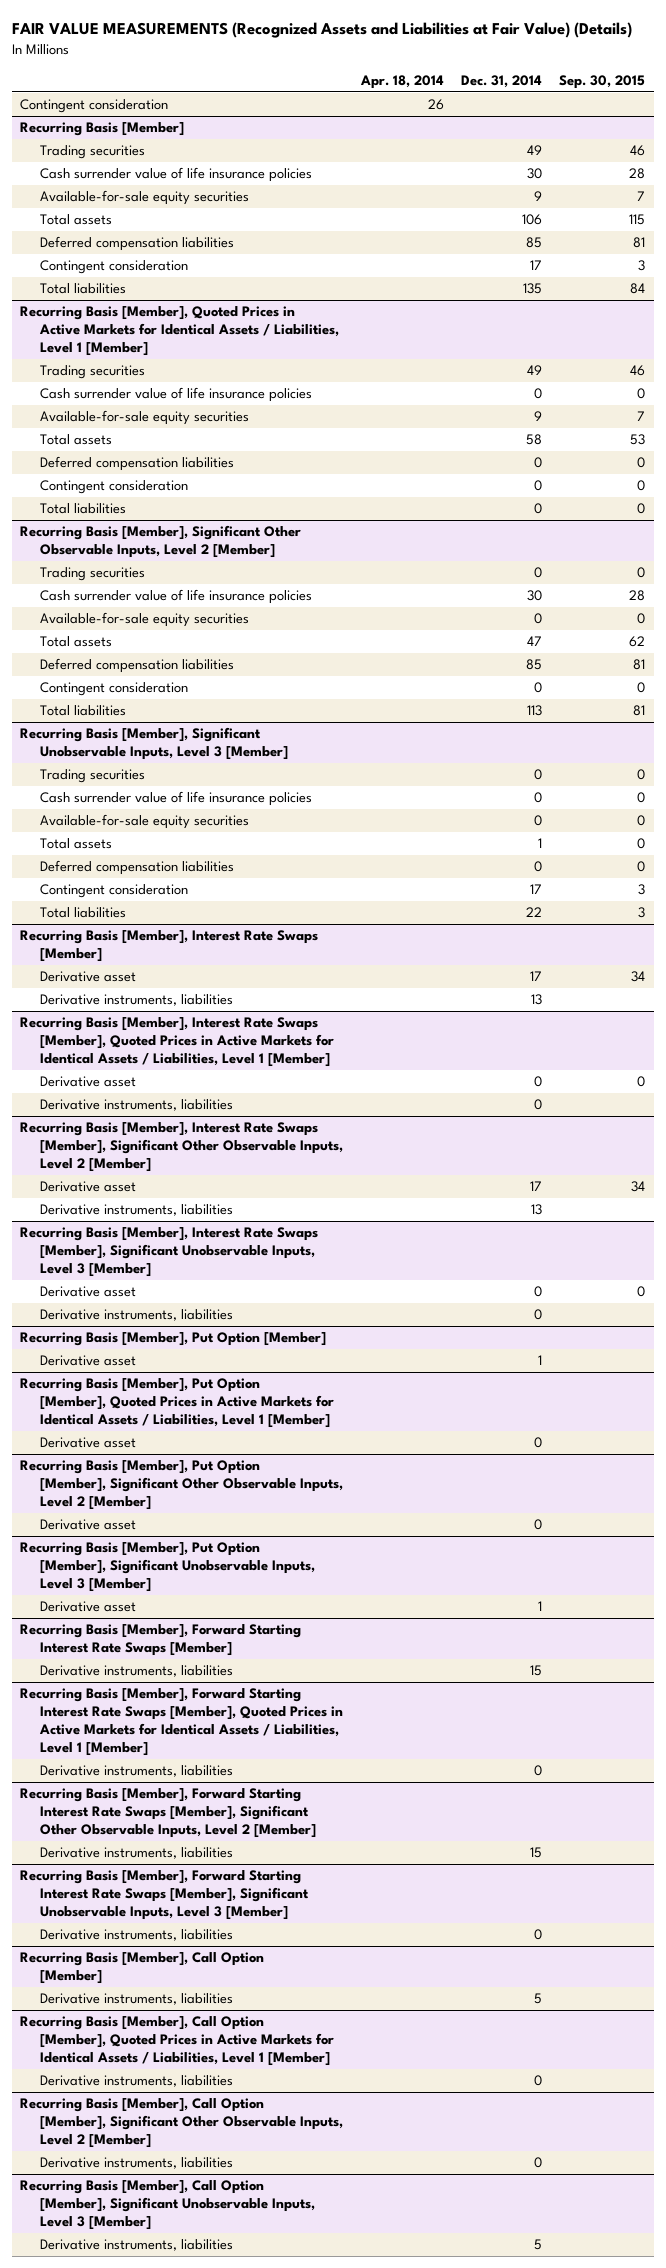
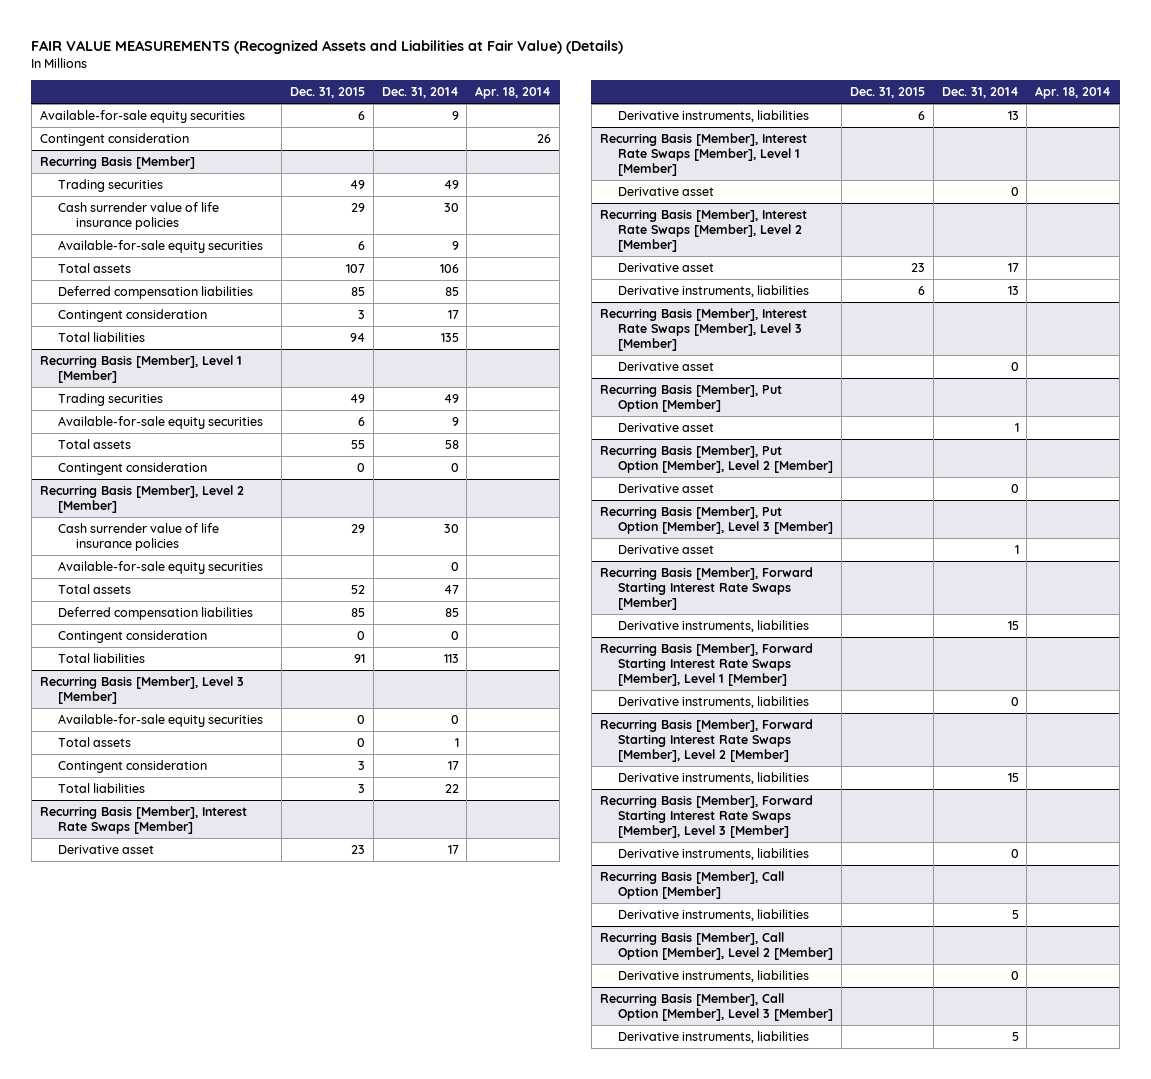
- | Apr. 18, 2014 | Dec. 31, 2014 | Sep. 30, 2015
+ | Dec. 31, 2015 | Dec. 31, 2014 | Apr. 18, 2014
+ Available-for-sale equity securities | 6 | 9 |
- Recurring Basis [Member], Quoted Prices in Active Markets for Identical Assets / Liabilities, Level 1 [Member]
+ Recurring Basis [Member], Level 1 [Member]
- Cash surrender value of life insurance policies | | 0 | 0
- Deferred compensation liabilities | | 0 | 0
- Total liabilities | | 0 | 0
- Recurring Basis [Member], Significant Other Observable Inputs, Level 2 [Member]
- Trading securities | | 0 | 0
+ Recurring Basis [Member], Level 2 [Member]
- Recurring Basis [Member], Significant Unobservable Inputs, Level 3 [Member]
- Trading securities | | 0 | 0
- Cash surrender value of life insurance policies | | 0 | 0
+ Recurring Basis [Member], Level 3 [Member]
- Deferred compensation liabilities | | 0 | 0
- Recurring Basis [Member], Interest Rate Swaps [Member], Quoted Prices in Active Markets for Identical Assets / Liabilities, Level 1 [Member]
+ Recurring Basis [Member], Interest Rate Swaps [Member], Level 1 [Member]
- Derivative instruments, liabilities | | 0 |
- Recurring Basis [Member], Interest Rate Swaps [Member], Significant Other Observable Inputs, Level 2 [Member]
+ Recurring Basis [Member], Interest Rate Swaps [Member], Level 2 [Member]
- Recurring Basis [Member], Interest Rate Swaps [Member], Significant Unobservable Inputs, Level 3 [Member]
+ Recurring Basis [Member], Interest Rate Swaps [Member], Level 3 [Member]
- Derivative instruments, liabilities | | 0 |
- Recurring Basis [Member], Put Option [Member], Quoted Prices in Active Markets for Identical Assets / Liabilities, Level 1 [Member]
- Derivative asset | | 0 |
- Recurring Basis [Member], Put Option [Member], Significant Other Observable Inputs, Level 2 [Member]
+ Recurring Basis [Member], Put Option [Member], Level 2 [Member]
- Recurring Basis [Member], Put Option [Member], Significant Unobservable Inputs, Level 3 [Member]
+ Recurring Basis [Member], Put Option [Member], Level 3 [Member]
- Recurring Basis [Member], Forward Starting Interest Rate Swaps [Member], Quoted Prices in Active Markets for Identical Assets / Liabilities, Level 1 [Member]
+ Recurring Basis [Member], Forward Starting Interest Rate Swaps [Member], Level 1 [Member]
- Recurring Basis [Member], Forward Starting Interest Rate Swaps [Member], Significant Other Observable Inputs, Level 2 [Member]
+ Recurring Basis [Member], Forward Starting Interest Rate Swaps [Member], Level 2 [Member]
- Recurring Basis [Member], Forward Starting Interest Rate Swaps [Member], Significant Unobservable Inputs, Level 3 [Member]
+ Recurring Basis [Member], Forward Starting Interest Rate Swaps [Member], Level 3 [Member]
- Recurring Basis [Member], Call Option [Member], Quoted Prices in Active Markets for Identical Assets / Liabilities, Level 1 [Member]
- Derivative instruments, liabilities | | 0 |
- Recurring Basis [Member], Call Option [Member], Significant Other Observable Inputs, Level 2 [Member]
+ Recurring Basis [Member], Call Option [Member], Level 2 [Member]
- Recurring Basis [Member], Call Option [Member], Significant Unobservable Inputs, Level 3 [Member]
+ Recurring Basis [Member], Call Option [Member], Level 3 [Member]

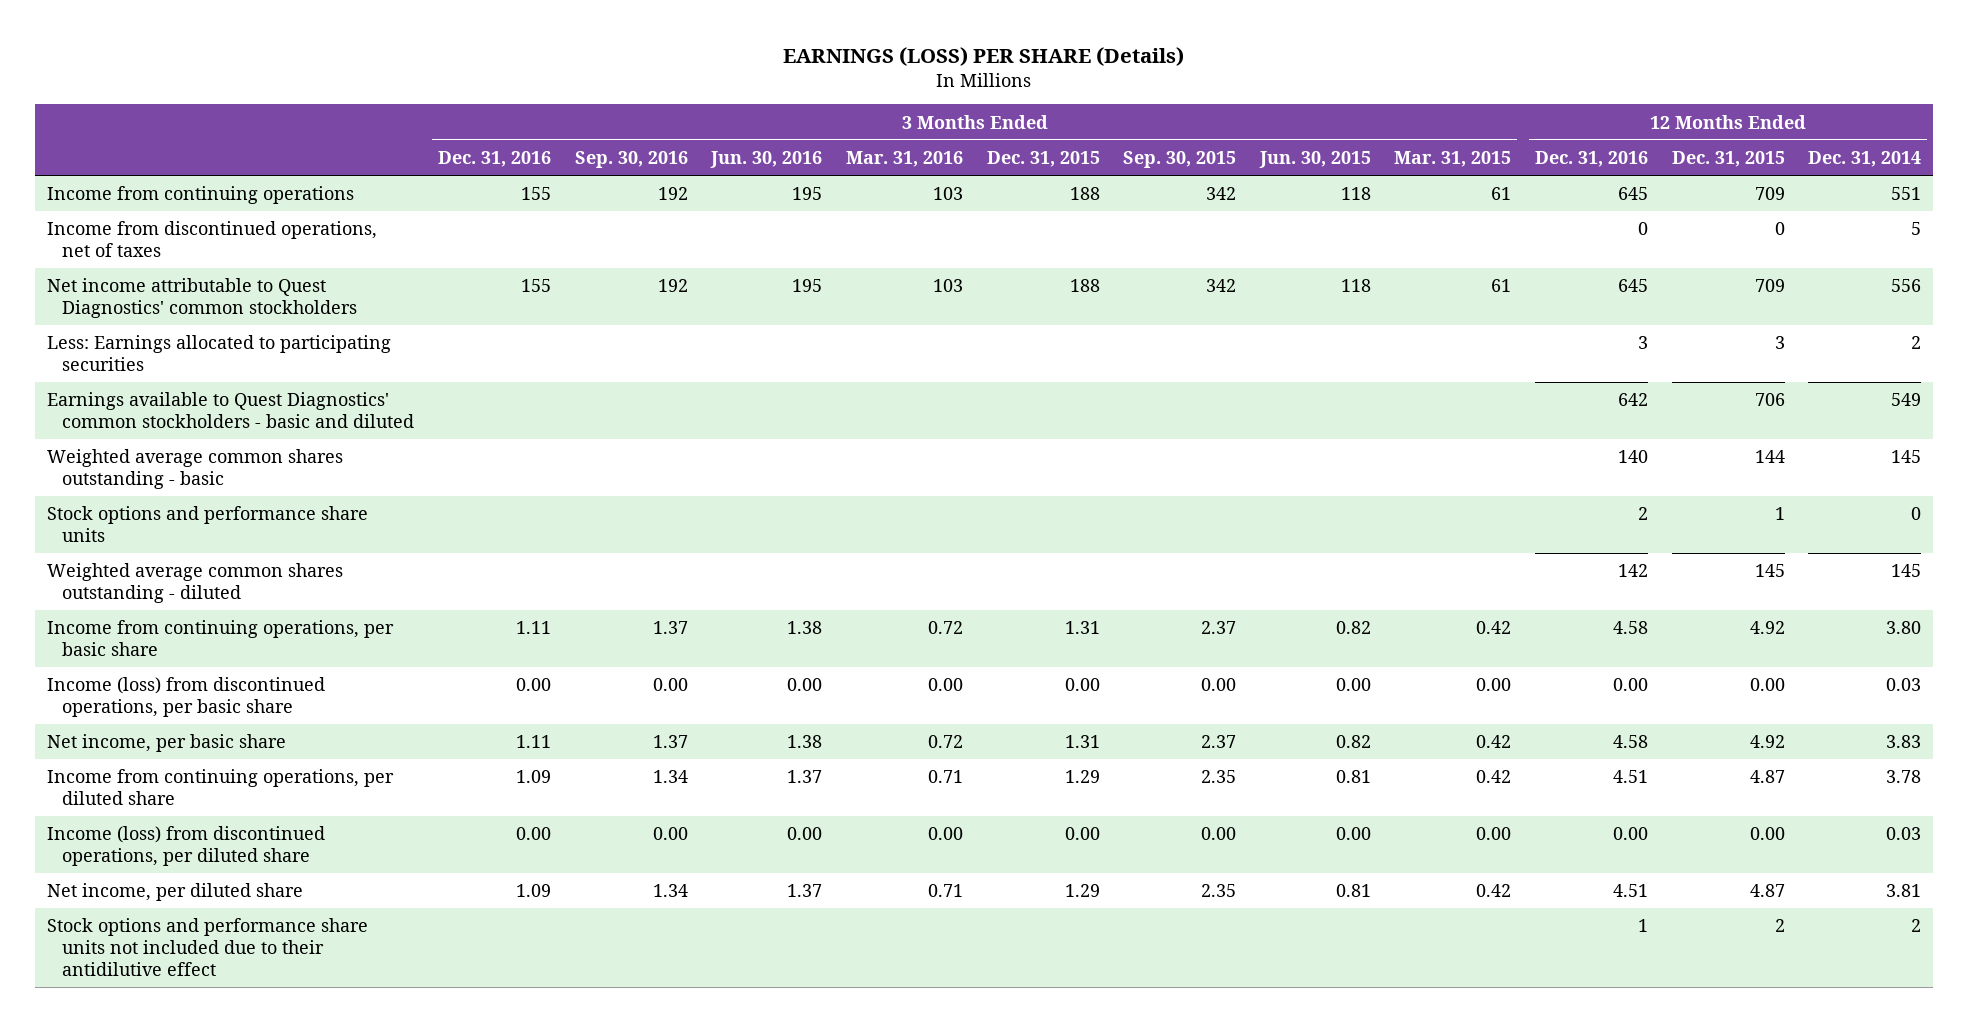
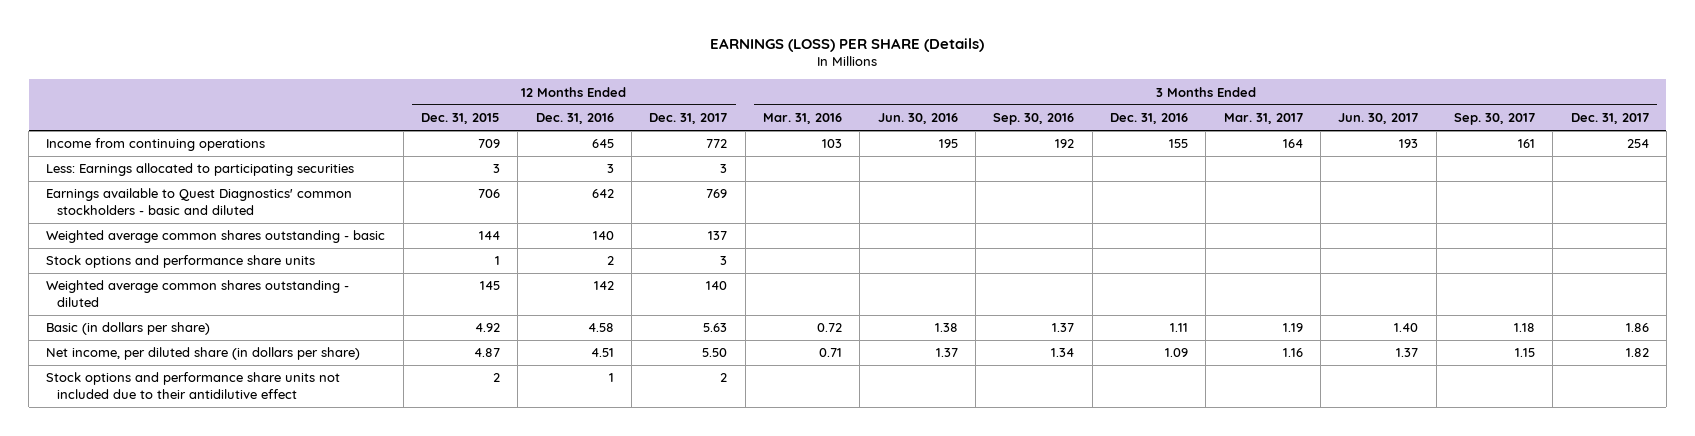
- | 3 Months Ended Dec. 31, 2016 | 3 Months Ended Sep. 30, 2016 | 3 Months Ended Jun. 30, 2016 | 3 Months Ended Mar. 31, 2016 | 3 Months Ended Dec. 31, 2015 | 3 Months Ended Sep. 30, 2015 | 3 Months Ended Jun. 30, 2015 | 3 Months Ended Mar. 31, 2015 | 12 Months Ended Dec. 31, 2016 | 12 Months Ended Dec. 31, 2015 | 12 Months Ended Dec. 31, 2014
+ | 12 Months Ended Dec. 31, 2015 | 12 Months Ended Dec. 31, 2016 | 12 Months Ended Dec. 31, 2017 | 3 Months Ended Mar. 31, 2016 | 3 Months Ended Jun. 30, 2016 | 3 Months Ended Sep. 30, 2016 | 3 Months Ended Dec. 31, 2016 | 3 Months Ended Mar. 31, 2017 | 3 Months Ended Jun. 30, 2017 | 3 Months Ended Sep. 30, 2017 | 3 Months Ended Dec. 31, 2017
- Income from discontinued operations, net of taxes | | | | | | | | | 0 | 0 | 5
- Net income attributable to Quest Diagnostics' common stockholders | 155 | 192 | 195 | 103 | 188 | 342 | 118 | 61 | 645 | 709 | 556
- Income from continuing operations, per basic share | 1.11 | 1.37 | 1.38 | 0.72 | 1.31 | 2.37 | 0.82 | 0.42 | 4.58 | 4.92 | 3.80
- Income (loss) from discontinued operations, per basic share | 0.00 | 0.00 | 0.00 | 0.00 | 0.00 | 0.00 | 0.00 | 0.00 | 0.00 | 0.00 | 0.03
- Net income, per basic share | 1.11 | 1.37 | 1.38 | 0.72 | 1.31 | 2.37 | 0.82 | 0.42 | 4.58 | 4.92 | 3.83
- Income from continuing operations, per diluted share | 1.09 | 1.34 | 1.37 | 0.71 | 1.29 | 2.35 | 0.81 | 0.42 | 4.51 | 4.87 | 3.78
- Income (loss) from discontinued operations, per diluted share | 0.00 | 0.00 | 0.00 | 0.00 | 0.00 | 0.00 | 0.00 | 0.00 | 0.00 | 0.00 | 0.03
- Net income, per diluted share | 1.09 | 1.34 | 1.37 | 0.71 | 1.29 | 2.35 | 0.81 | 0.42 | 4.51 | 4.87 | 3.81
+ Basic (in dollars per share) | 4.92 | 4.58 | 5.63 | 0.72 | 1.38 | 1.37 | 1.11 | 1.19 | 1.40 | 1.18 | 1.86
+ Net income, per diluted share (in dollars per share) | 4.87 | 4.51 | 5.50 | 0.71 | 1.37 | 1.34 | 1.09 | 1.16 | 1.37 | 1.15 | 1.82

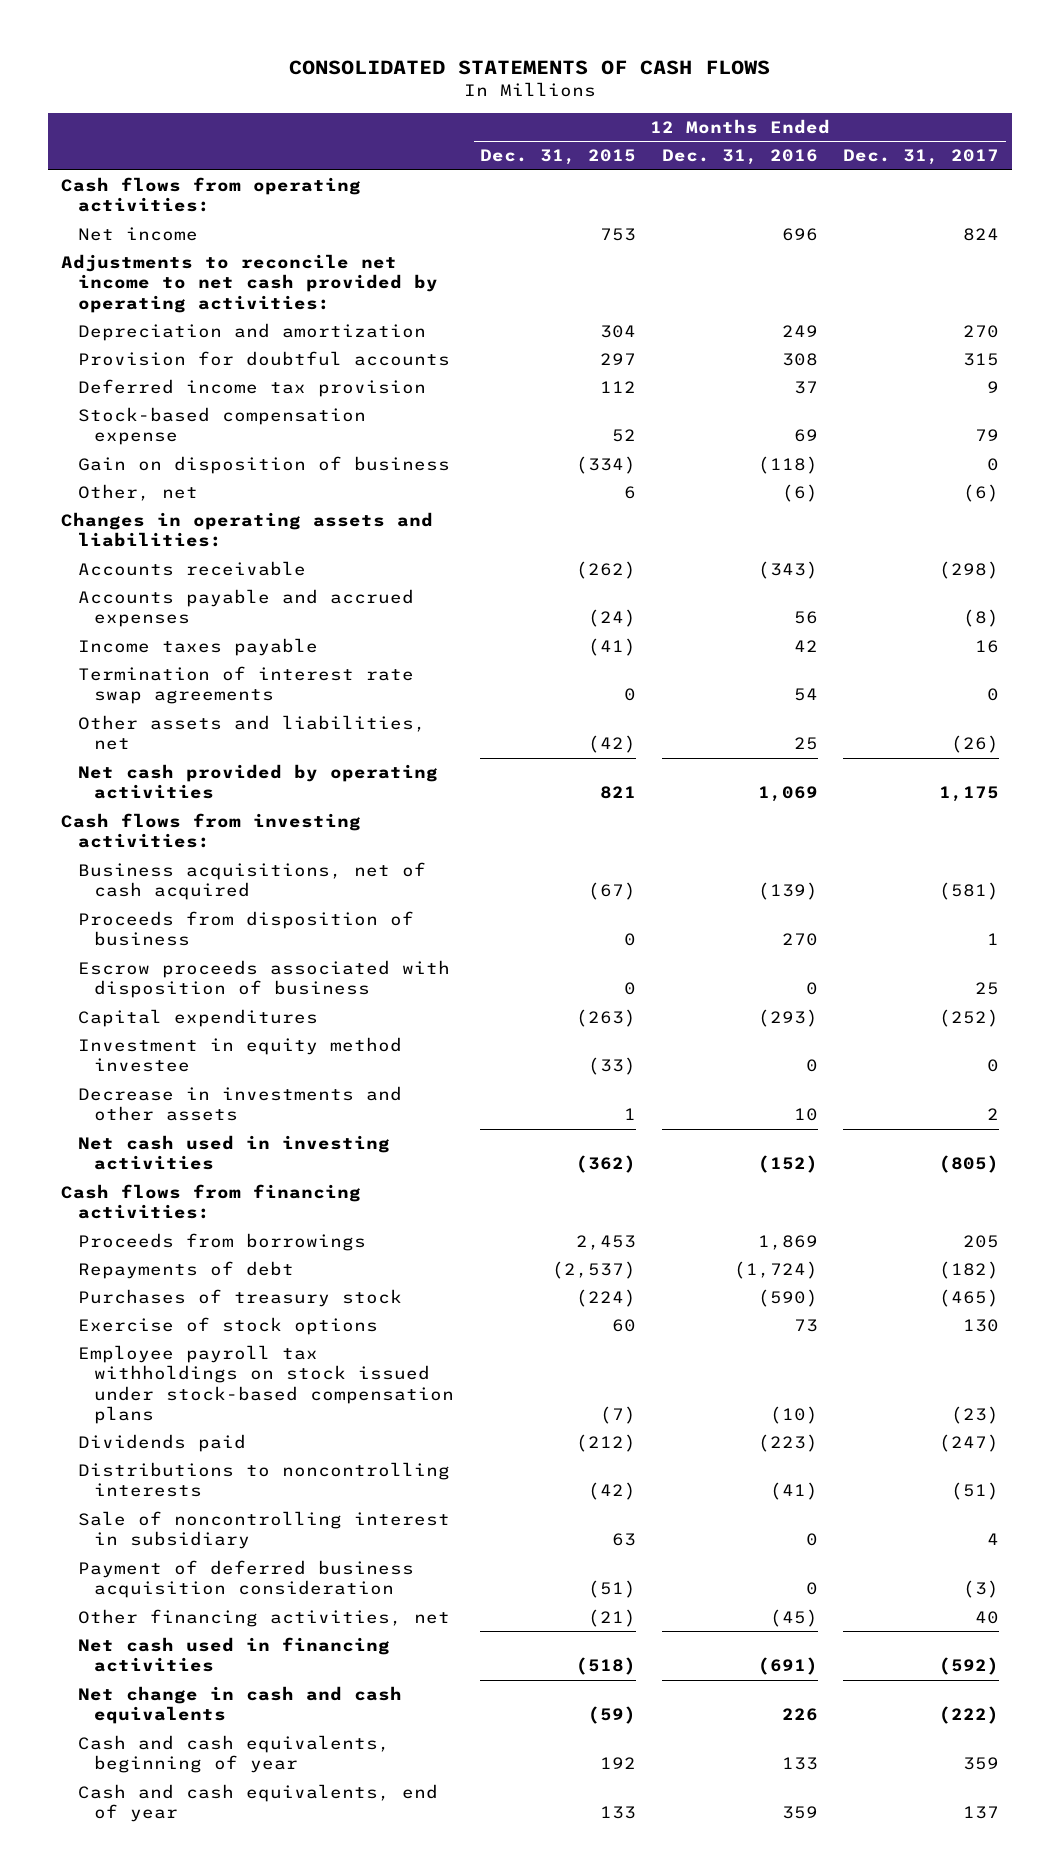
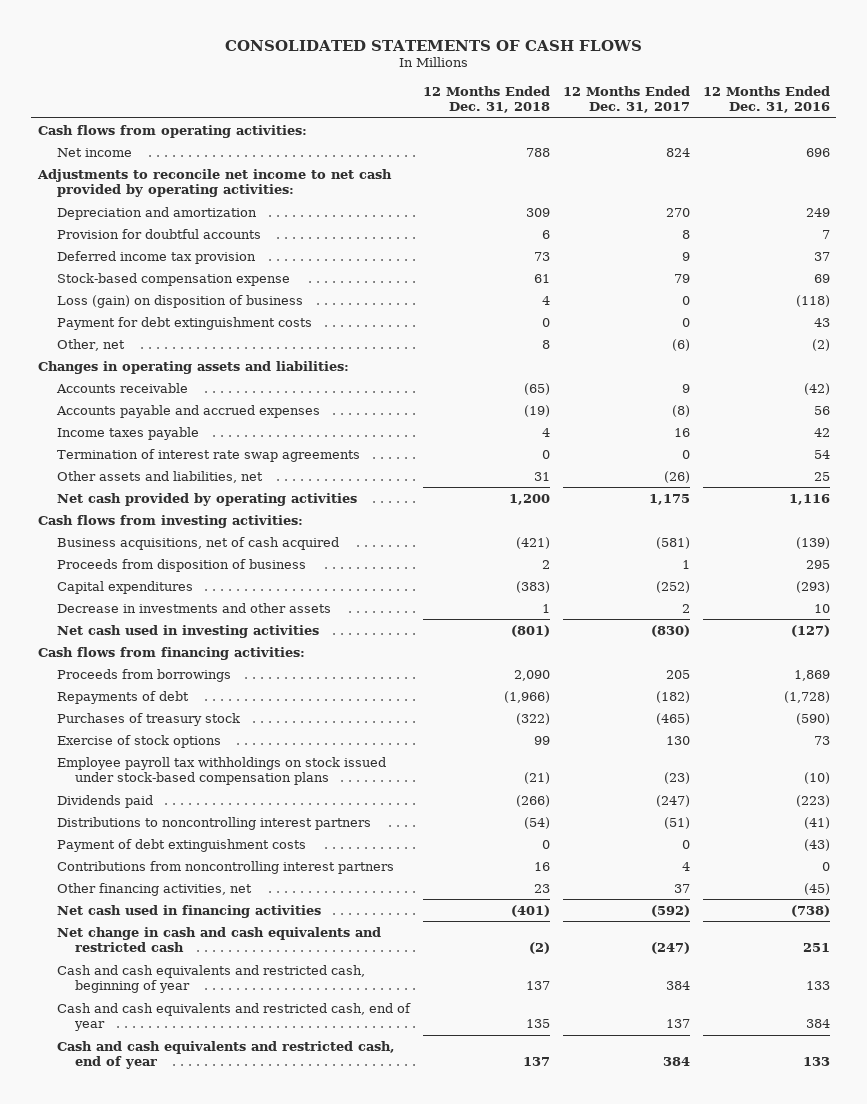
- | 12 Months Ended Dec. 31, 2015 | 12 Months Ended Dec. 31, 2016 | 12 Months Ended Dec. 31, 2017
+ | 12 Months Ended Dec. 31, 2018 | 12 Months Ended Dec. 31, 2017 | 12 Months Ended Dec. 31, 2016
- Provision for doubtful accounts | 297 | 308 | 315
+ Provision for doubtful accounts | 6 | 8 | 7
- Gain on disposition of business | (334) | (118) | 0
- Other, net | 6 | (6) | (6)
+ Loss (gain) on disposition of business | 4 | 0 | (118)
+ Payment for debt extinguishment costs | 0 | 0 | 43
+ Other, net | 8 | (6) | (2)
- Accounts receivable | (262) | (343) | (298)
+ Accounts receivable | (65) | 9 | (42)
- Net cash provided by operating activities | 821 | 1,069 | 1,175
+ Net cash provided by operating activities | 1,200 | 1,175 | 1,116
- Proceeds from disposition of business | 0 | 270 | 1
- Escrow proceeds associated with disposition of business | 0 | 0 | 25
+ Proceeds from disposition of business | 2 | 1 | 295
- Investment in equity method investee | (33) | 0 | 0
- Net cash used in investing activities | (362) | (152) | (805)
+ Net cash used in investing activities | (801) | (830) | (127)
- Repayments of debt | (2,537) | (1,724) | (182)
+ Repayments of debt | (1,966) | (182) | (1,728)
- Distributions to noncontrolling interests | (42) | (41) | (51)
- Sale of noncontrolling interest in subsidiary | 63 | 0 | 4
- Payment of deferred business acquisition consideration | (51) | 0 | (3)
- Other financing activities, net | (21) | (45) | 40
- Net cash used in financing activities | (518) | (691) | (592)
- Net change in cash and cash equivalents | (59) | 226 | (222)
- Cash and cash equivalents, beginning of year | 192 | 133 | 359
- Cash and cash equivalents, end of year | 133 | 359 | 137
+ Distributions to noncontrolling interest partners | (54) | (51) | (41)
+ Payment of debt extinguishment costs | 0 | 0 | (43)
+ Contributions from noncontrolling interest partners | 16 | 4 | 0
+ Other financing activities, net | 23 | 37 | (45)
+ Net cash used in financing activities | (401) | (592) | (738)
+ Net change in cash and cash equivalents and restricted cash | (2) | (247) | 251
+ Cash and cash equivalents and restricted cash, beginning of year | 137 | 384 | 133
+ Cash and cash equivalents and restricted cash, end of year | 135 | 137 | 384
+ Cash and cash equivalents and restricted cash, end of year | 137 | 384 | 133

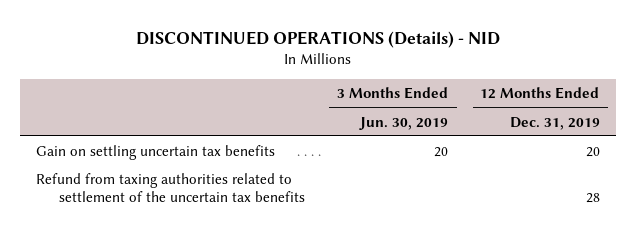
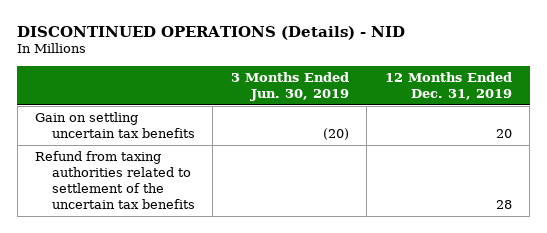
- Gain on settling uncertain tax benefits | 20 | 20
+ Gain on settling uncertain tax benefits | (20) | 20

